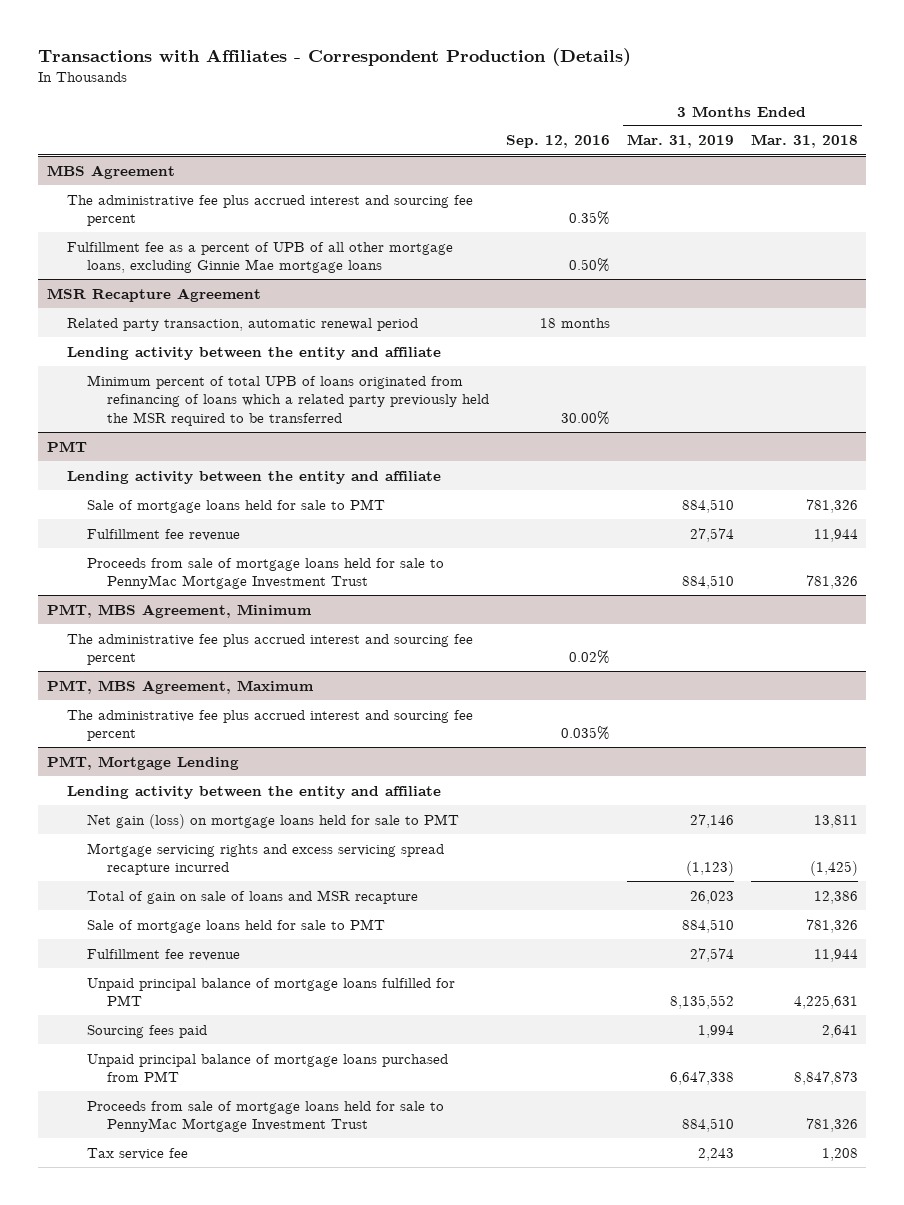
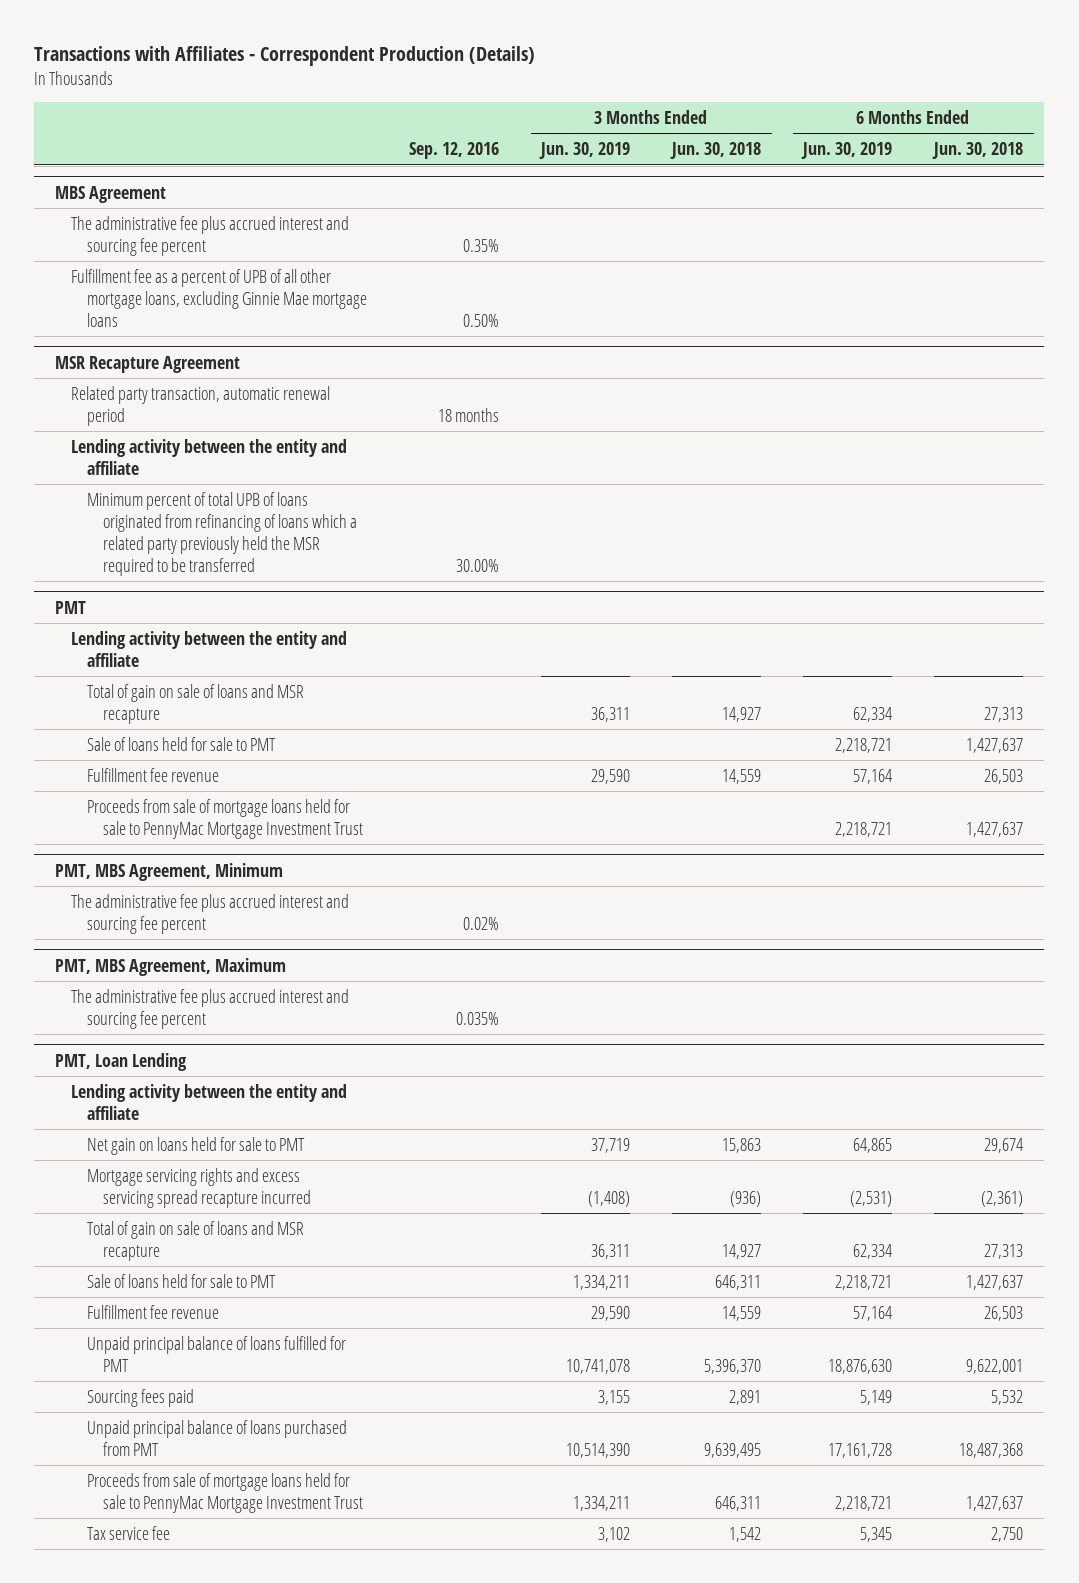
- | Sep. 12, 2016 | 3 Months Ended Mar. 31, 2019 | 3 Months Ended Mar. 31, 2018
+ | Sep. 12, 2016 | 3 Months Ended Jun. 30, 2019 | 3 Months Ended Jun. 30, 2018 | 6 Months Ended Jun. 30, 2019 | 6 Months Ended Jun. 30, 2018
@ PMT
- Sale of mortgage loans held for sale to PMT | | 884,510 | 781,326
+ Total of gain on sale of loans and MSR recapture | | 36,311 | 14,927 | 62,334 | 27,313
+ Sale of loans held for sale to PMT | | | | 2,218,721 | 1,427,637
- PMT, Mortgage Lending
+ PMT, Loan Lending
- Net gain (loss) on mortgage loans held for sale to PMT | | 27,146 | 13,811
+ Net gain on loans held for sale to PMT | | 37,719 | 15,863 | 64,865 | 29,674
- Sale of mortgage loans held for sale to PMT | | 884,510 | 781,326
+ Sale of loans held for sale to PMT | | 1,334,211 | 646,311 | 2,218,721 | 1,427,637
- Unpaid principal balance of mortgage loans fulfilled for PMT | | 8,135,552 | 4,225,631
+ Unpaid principal balance of loans fulfilled for PMT | | 10,741,078 | 5,396,370 | 18,876,630 | 9,622,001
- Unpaid principal balance of mortgage loans purchased from PMT | | 6,647,338 | 8,847,873
+ Unpaid principal balance of loans purchased from PMT | | 10,514,390 | 9,639,495 | 17,161,728 | 18,487,368

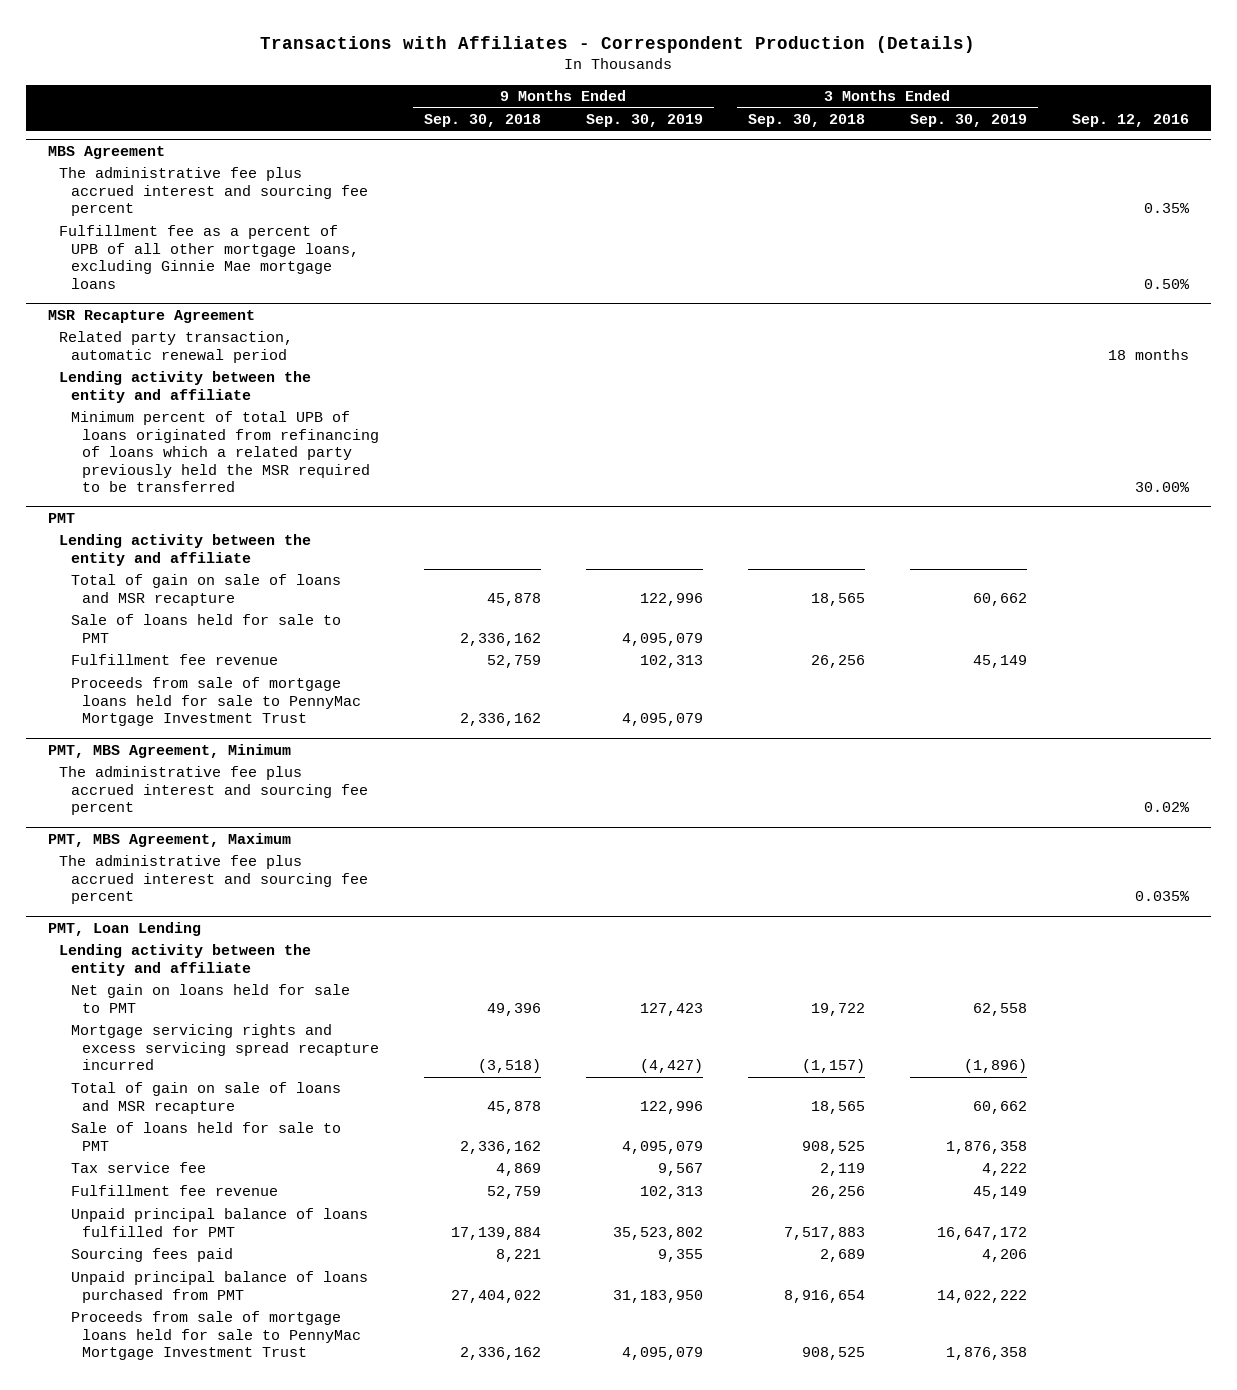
- | Sep. 12, 2016 | 3 Months Ended Jun. 30, 2019 | 3 Months Ended Jun. 30, 2018 | 6 Months Ended Jun. 30, 2019 | 6 Months Ended Jun. 30, 2018
+ | 9 Months Ended Sep. 30, 2018 | 9 Months Ended Sep. 30, 2019 | 3 Months Ended Sep. 30, 2018 | 3 Months Ended Sep. 30, 2019 | Sep. 12, 2016
@ PMT, Loan Lending
moved up: Tax service fee | 4,869 | 9,567 | 2,119 | 4,222 |

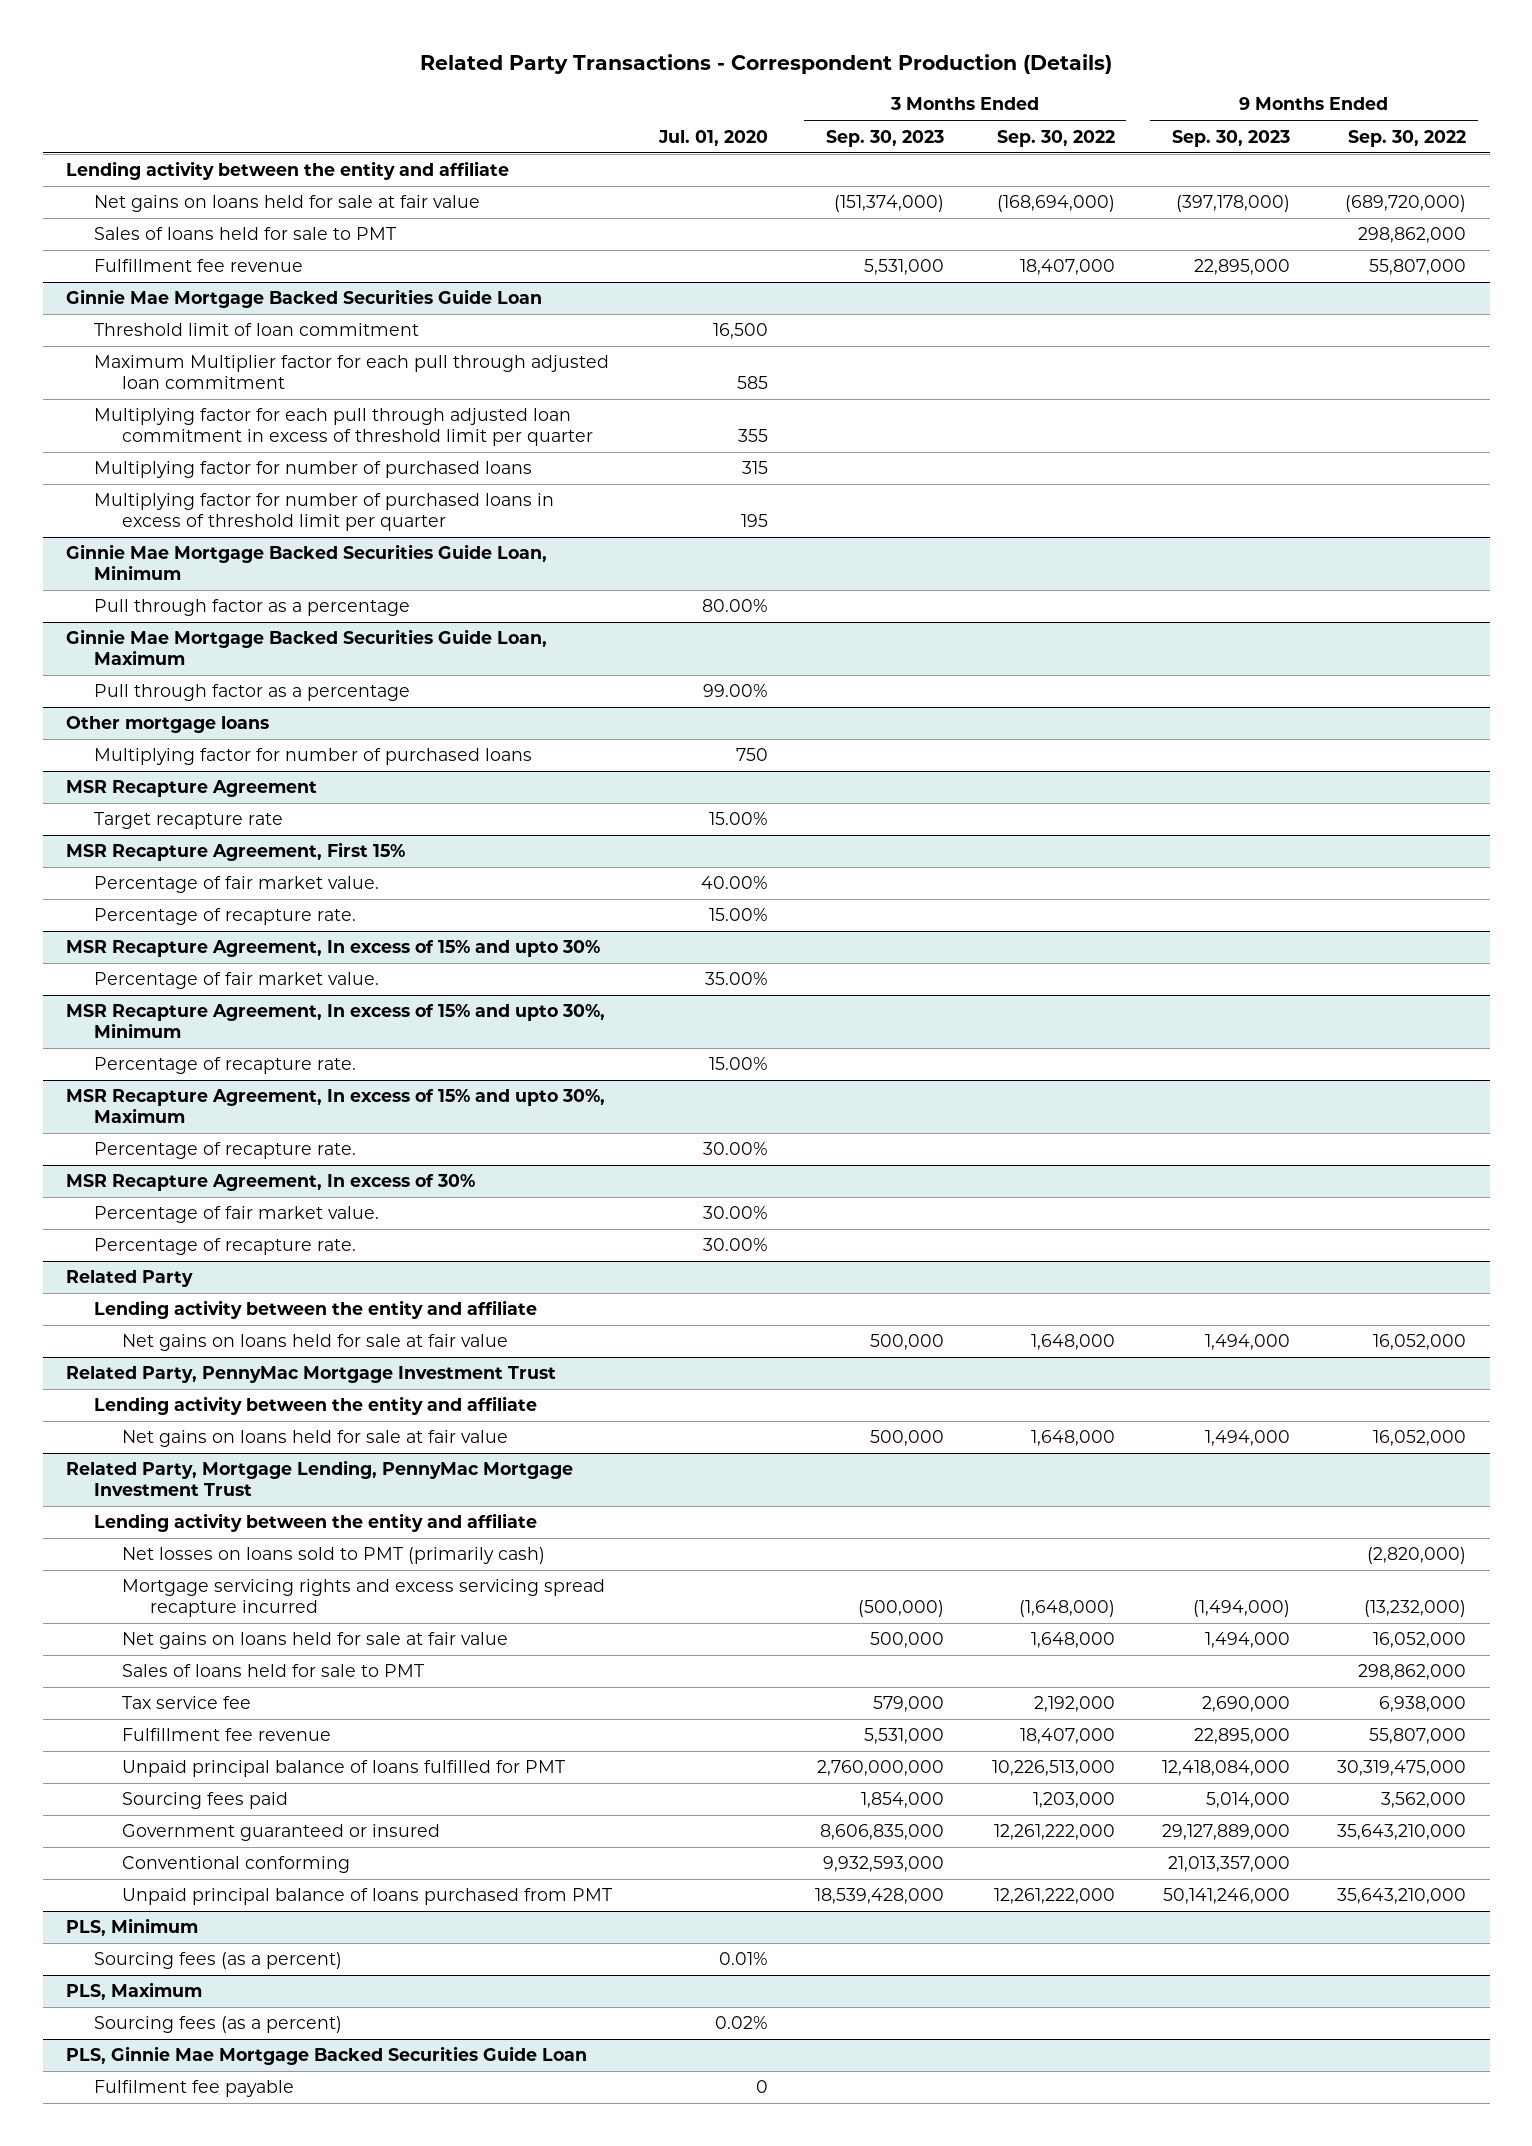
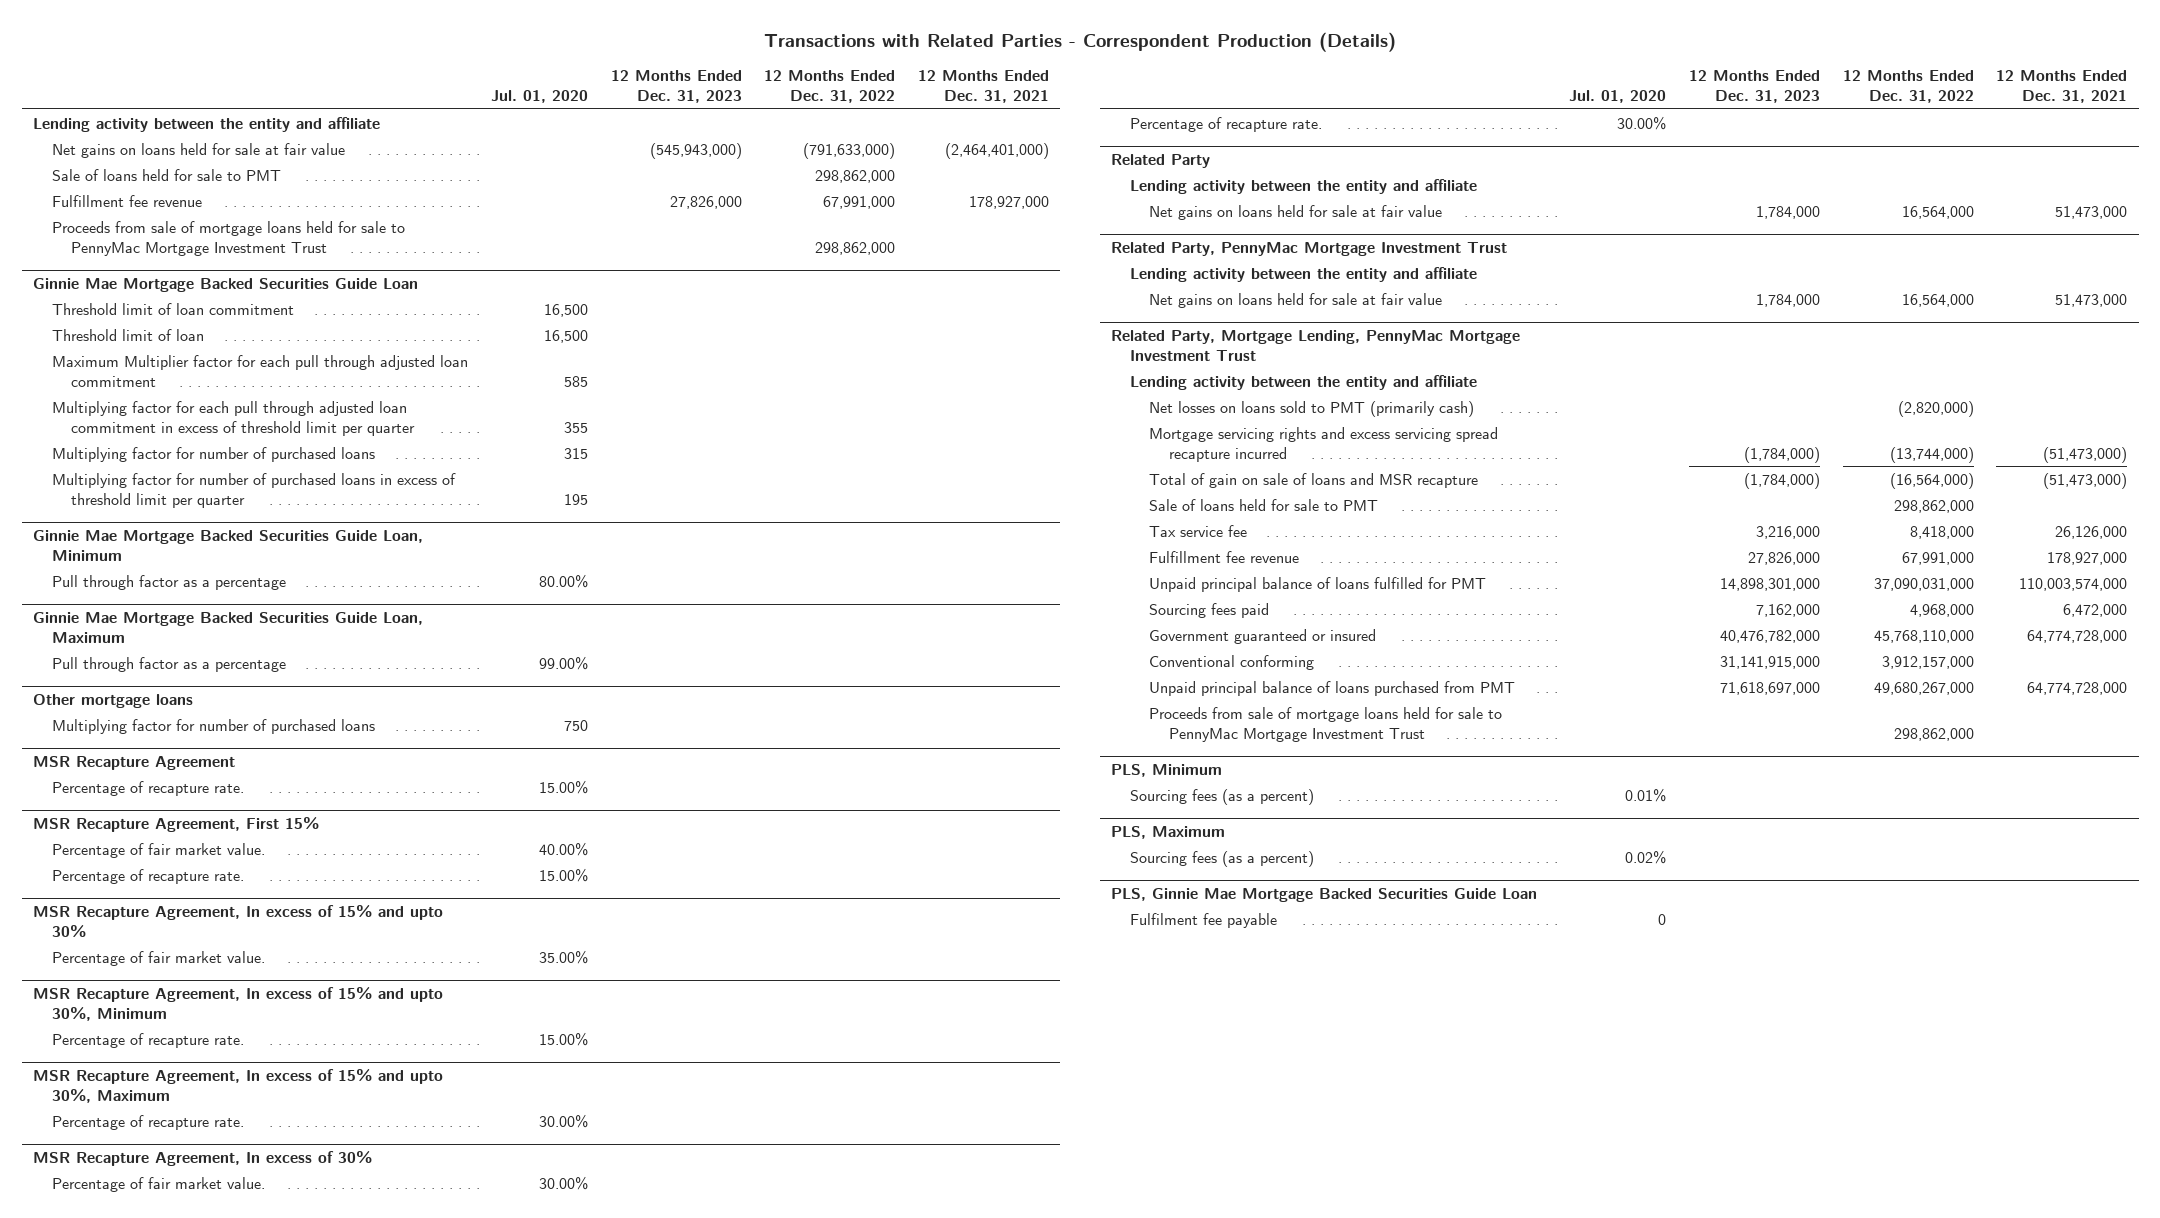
- Related Party Transactions - Correspondent Production (Details)
+ Transactions with Related Parties - Correspondent Production (Details)
- | Jul. 01, 2020 | 3 Months Ended Sep. 30, 2023 | 3 Months Ended Sep. 30, 2022 | 9 Months Ended Sep. 30, 2023 | 9 Months Ended Sep. 30, 2022
+ | Jul. 01, 2020 | 12 Months Ended Dec. 31, 2023 | 12 Months Ended Dec. 31, 2022 | 12 Months Ended Dec. 31, 2021
- Sales of loans held for sale to PMT | | | | | 298,862,000
+ Sale of loans held for sale to PMT | | | 298,862,000 |
+ Proceeds from sale of mortgage loans held for sale to PennyMac Mortgage Investment Trust | | | 298,862,000 |
@ Ginnie Mae Mortgage Backed Securities Guide Loan
+ Threshold limit of loan | 16,500 | | |
@ MSR Recapture Agreement
- Target recapture rate | 15.00% | | | |
+ Percentage of recapture rate. | 15.00% | | |
@ Related Party, Mortgage Lending, PennyMac Mortgage Investment Trust
- Net gains on loans held for sale at fair value | | 500,000 | 1,648,000 | 1,494,000 | 16,052,000
- Sales of loans held for sale to PMT | | | | | 298,862,000
+ Total of gain on sale of loans and MSR recapture | | (1,784,000) | (16,564,000) | (51,473,000)
+ Sale of loans held for sale to PMT | | | 298,862,000 |
+ Proceeds from sale of mortgage loans held for sale to PennyMac Mortgage Investment Trust | | | 298,862,000 |

